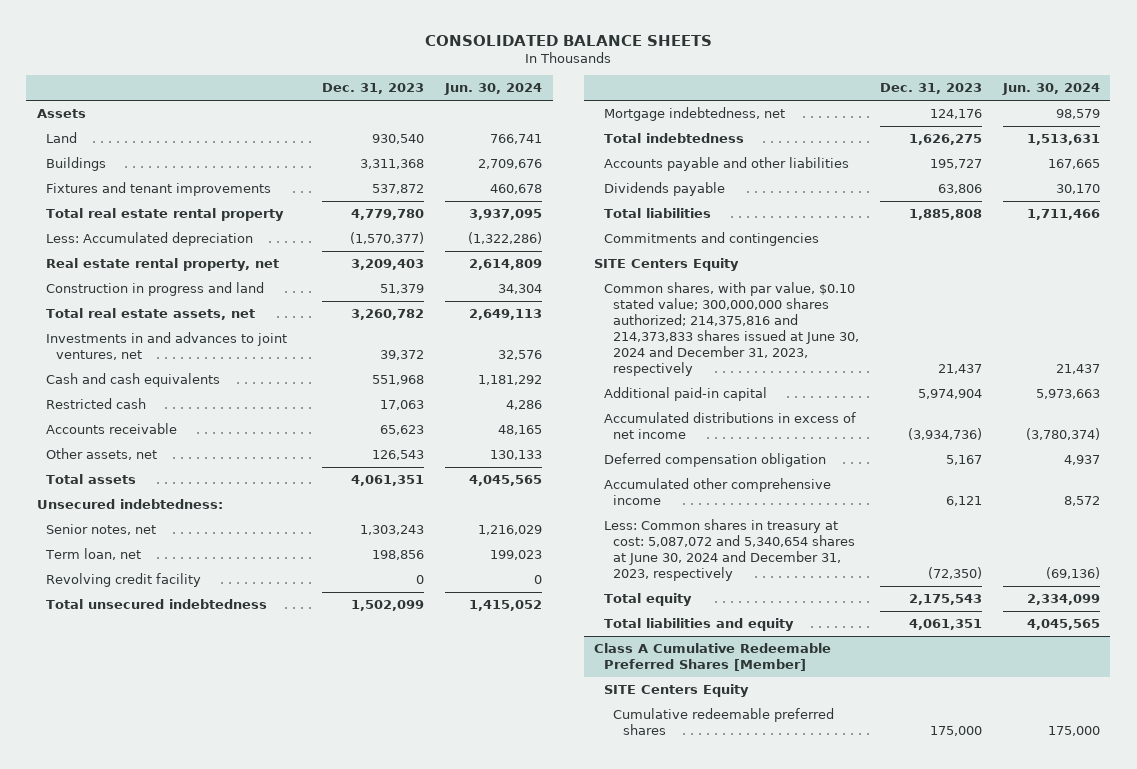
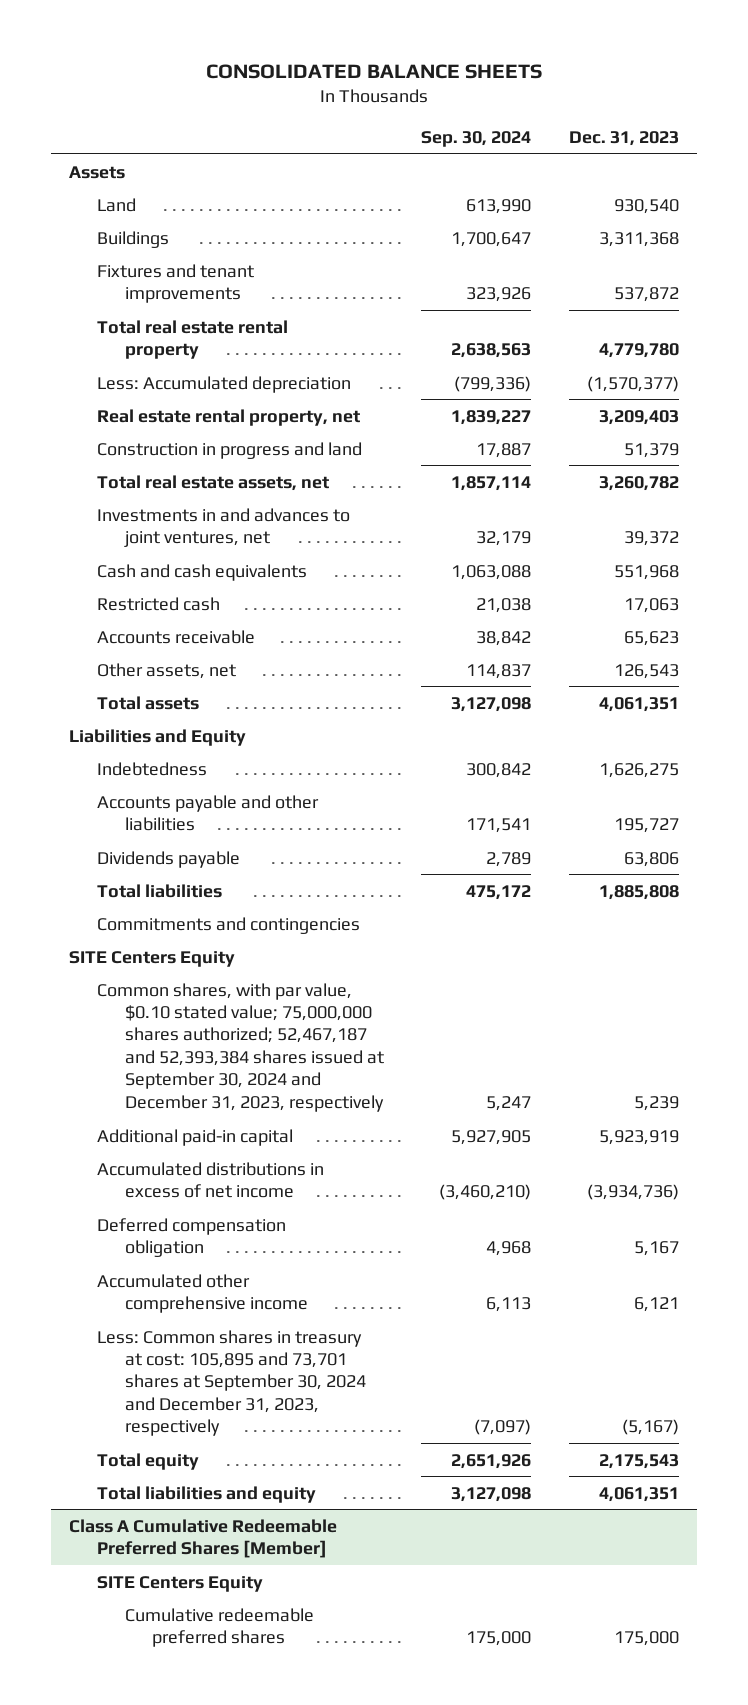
- | Dec. 31, 2023 | Jun. 30, 2024
+ | Sep. 30, 2024 | Dec. 31, 2023
- Unsecured indebtedness:
- Senior notes, net | 1,303,243 | 1,216,029
- Term loan, net | 198,856 | 199,023
- Revolving credit facility | 0 | 0
- Total unsecured indebtedness | 1,502,099 | 1,415,052
- Mortgage indebtedness, net | 124,176 | 98,579
- Total indebtedness | 1,626,275 | 1,513,631
+ Liabilities and Equity
+ Indebtedness | 300,842 | 1,626,275
- Common shares, with par value, $0.10 stated value; 300,000,000 shares authorized; 214,375,816 and 214,373,833 shares issued at June 30, 2024 and December 31, 2023, respectively | 21,437 | 21,437
- Additional paid-in capital | 5,974,904 | 5,973,663
+ Common shares, with par value, $0.10 stated value; 75,000,000 shares authorized; 52,467,187 and 52,393,384 shares issued at September 30, 2024 and December 31, 2023, respectively | 5,247 | 5,239
+ Additional paid-in capital | 5,927,905 | 5,923,919
- Less: Common shares in treasury at cost: 5,087,072 and 5,340,654 shares at June 30, 2024 and December 31, 2023, respectively | (72,350) | (69,136)
+ Less: Common shares in treasury at cost: 105,895 and 73,701 shares at September 30, 2024 and December 31, 2023, respectively | (7,097) | (5,167)

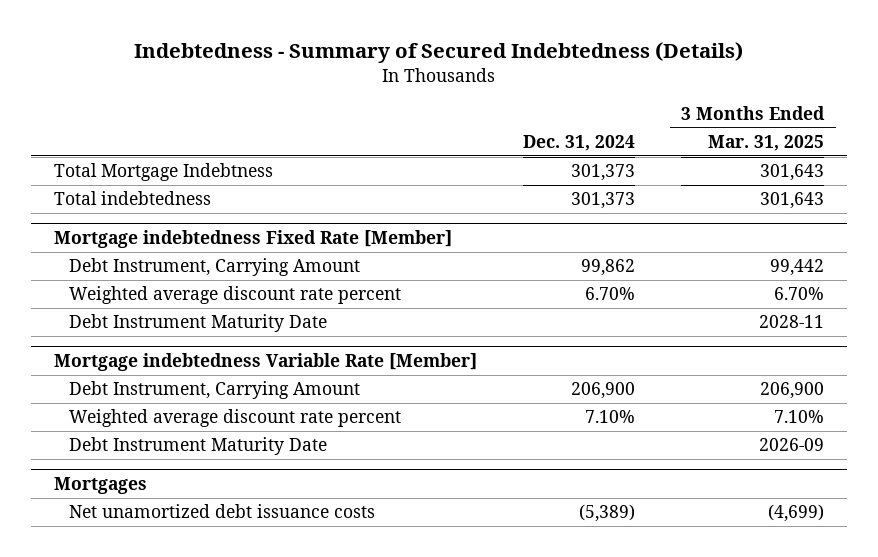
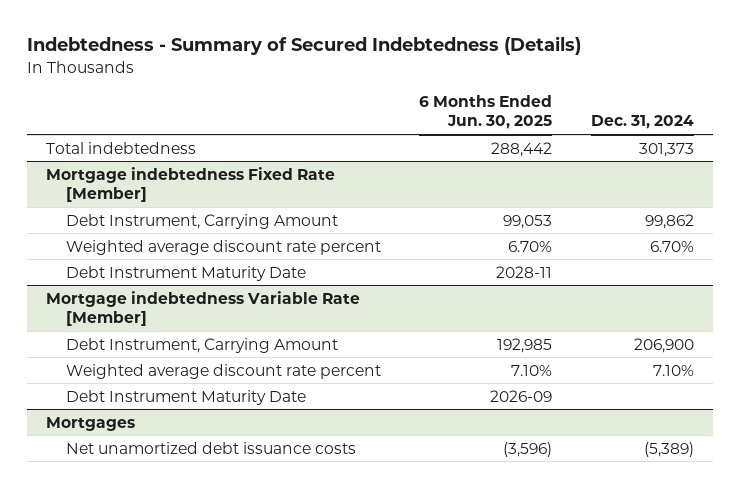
- | Dec. 31, 2024 | 3 Months Ended Mar. 31, 2025
+ | 6 Months Ended Jun. 30, 2025 | Dec. 31, 2024
- Total Mortgage Indebtness | 301,373 | 301,643

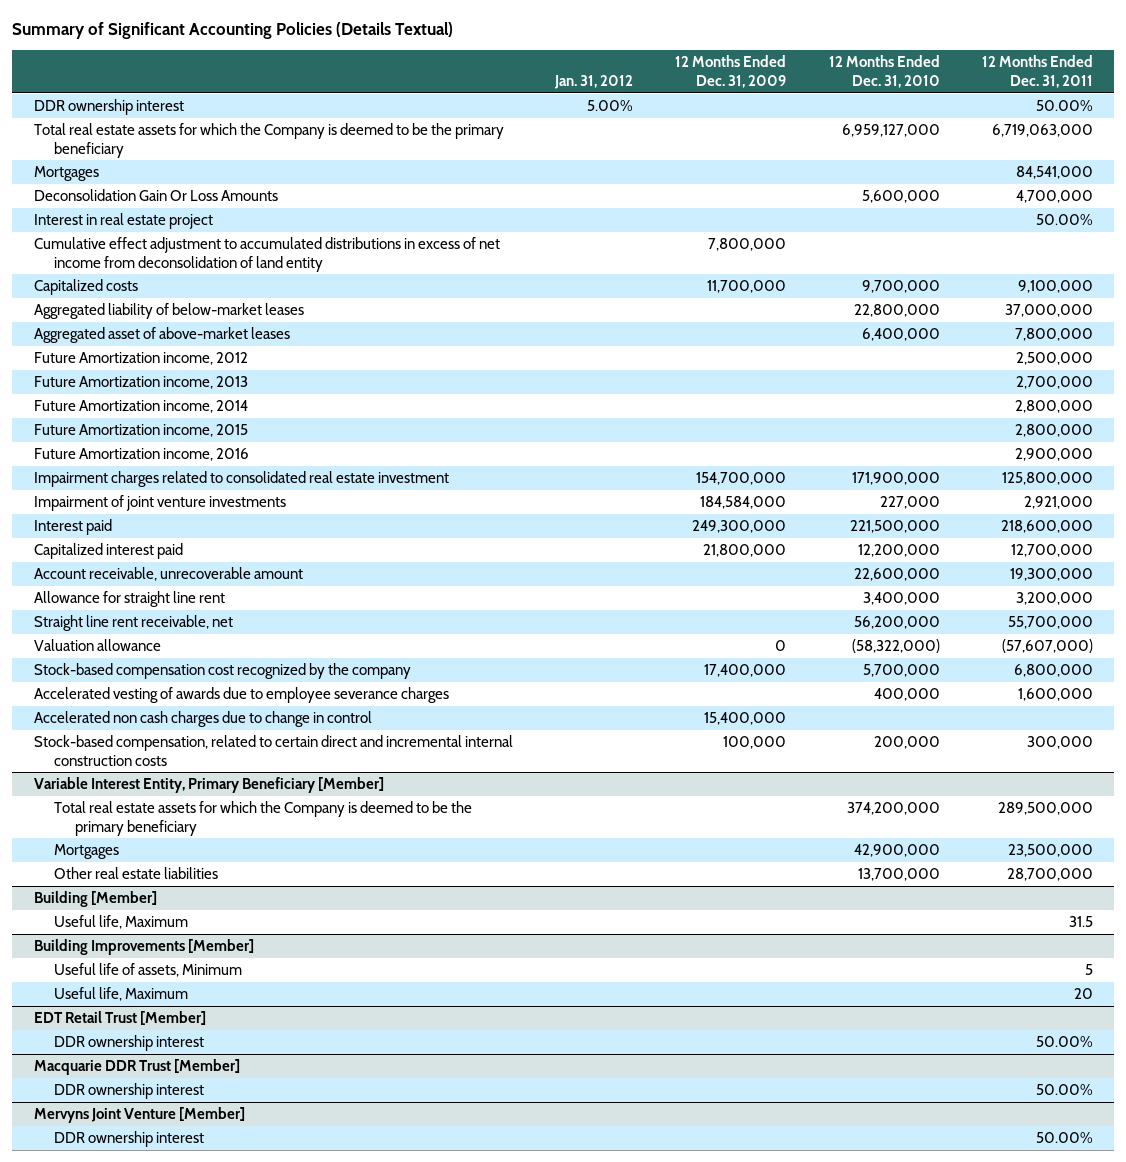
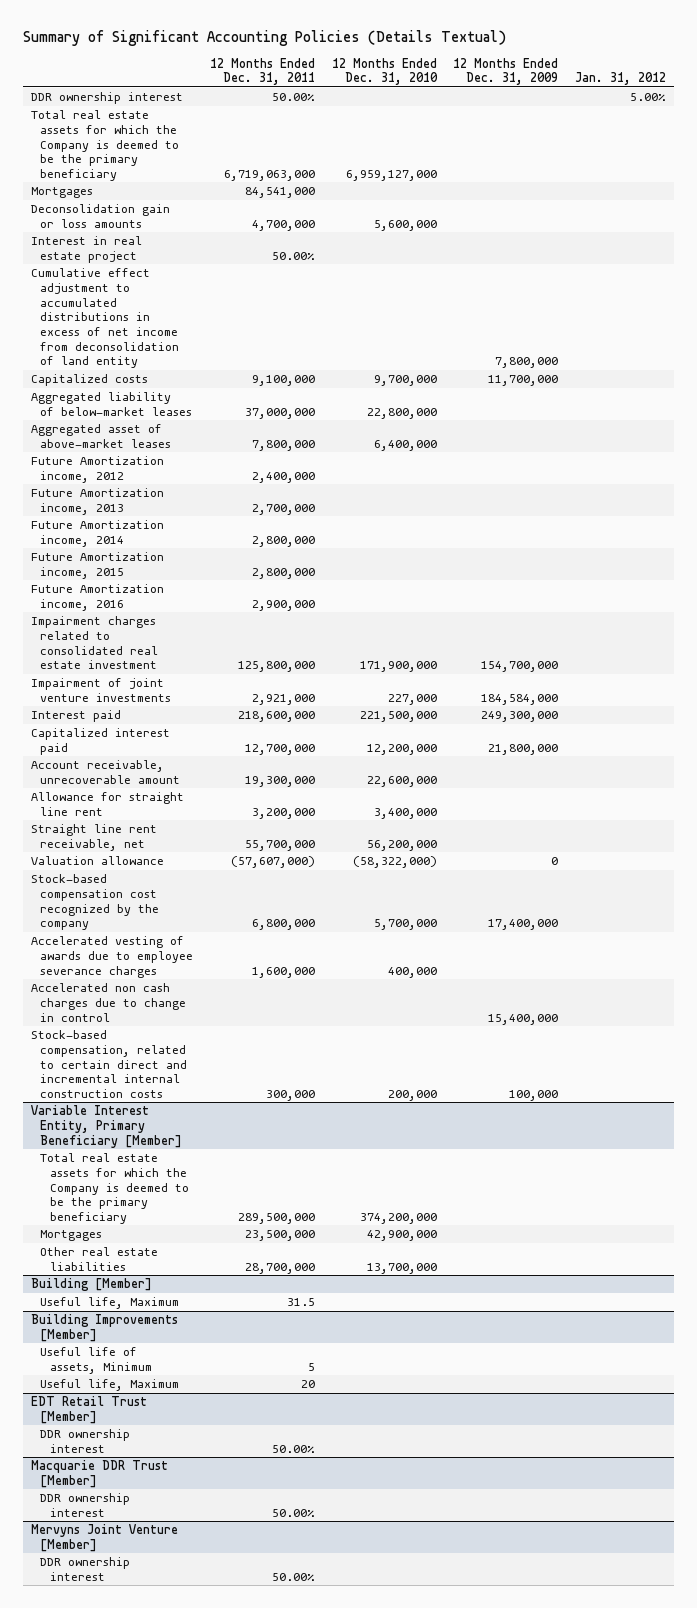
- | Jan. 31, 2012 | 12 Months Ended Dec. 31, 2009 | 12 Months Ended Dec. 31, 2010 | 12 Months Ended Dec. 31, 2011
+ | 12 Months Ended Dec. 31, 2011 | 12 Months Ended Dec. 31, 2010 | 12 Months Ended Dec. 31, 2009 | Jan. 31, 2012
- Deconsolidation Gain Or Loss Amounts | | | 5,600,000 | 4,700,000
+ Deconsolidation gain or loss amounts | 4,700,000 | 5,600,000 | |
- Future Amortization income, 2012 | | | | 2,500,000
+ Future Amortization income, 2012 | 2,400,000 | | |

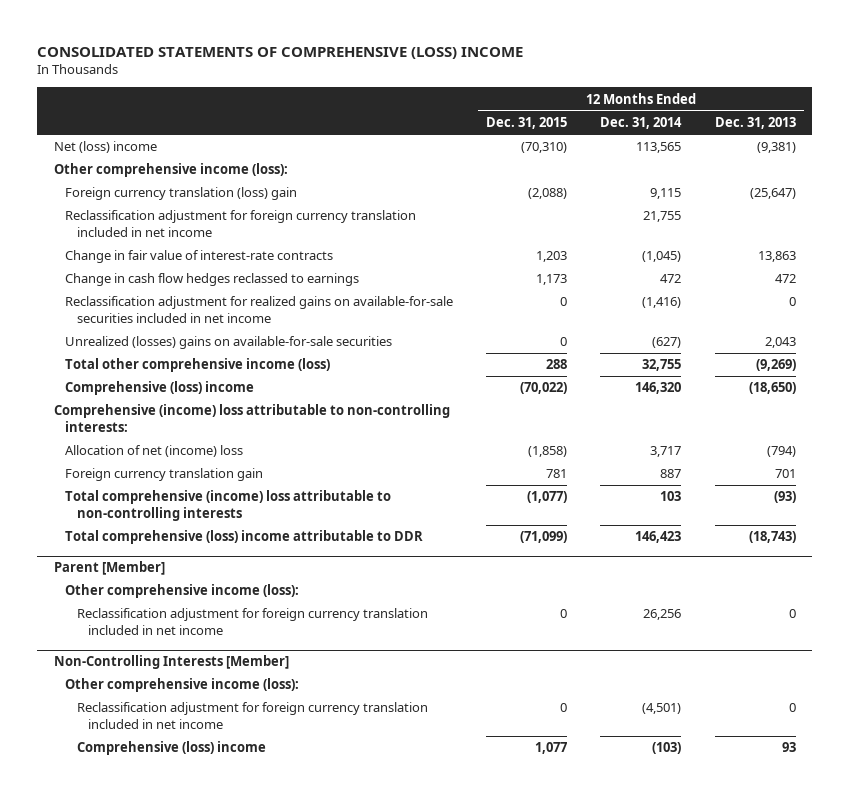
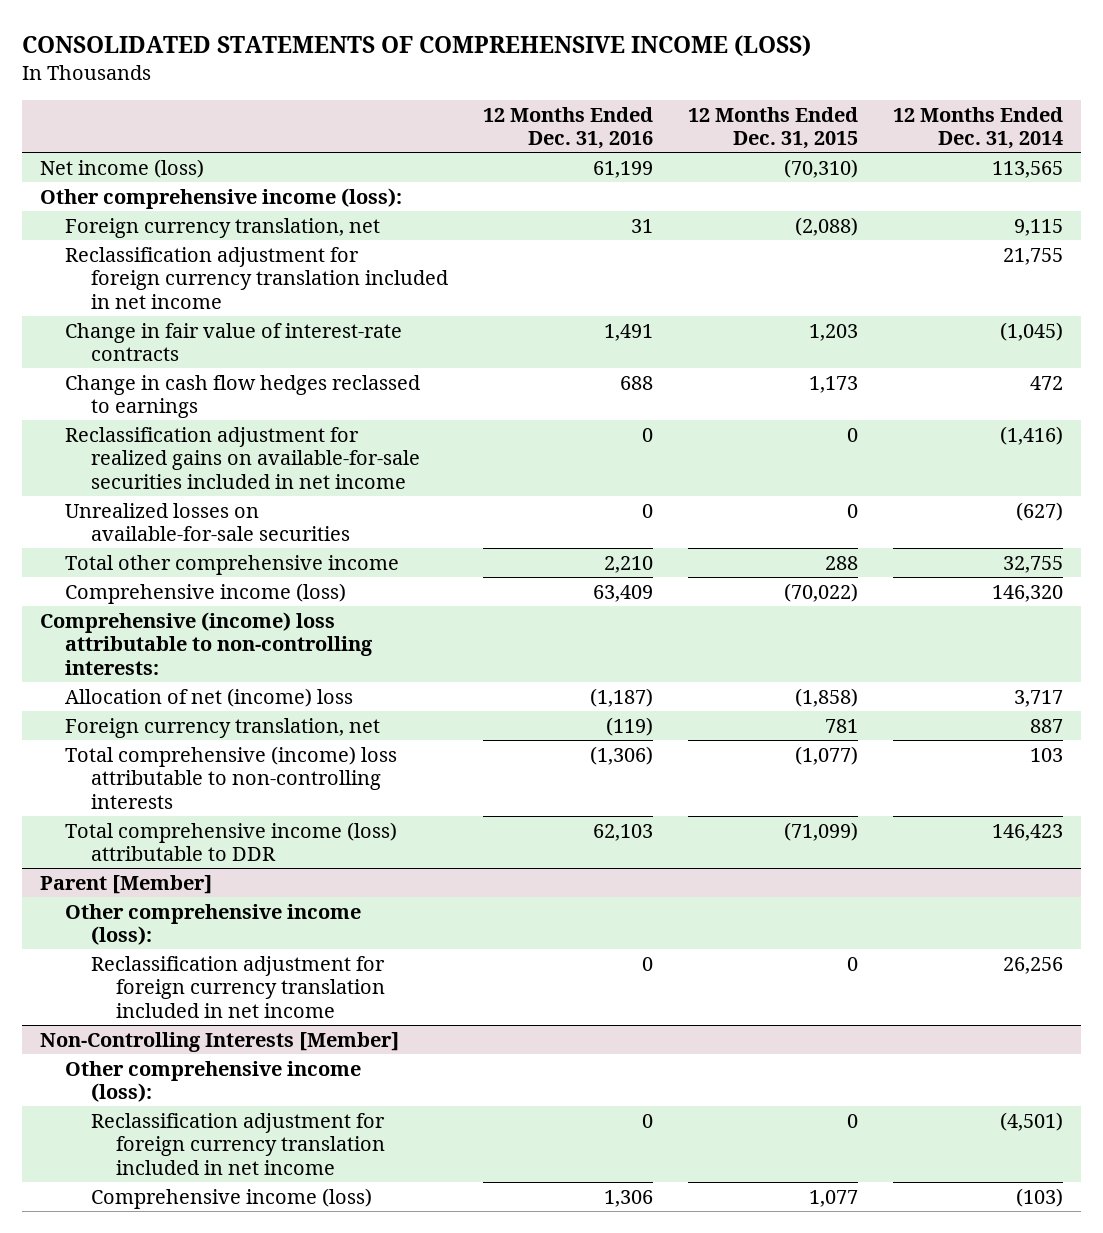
- CONSOLIDATED STATEMENTS OF COMPREHENSIVE (LOSS) INCOME
+ CONSOLIDATED STATEMENTS OF COMPREHENSIVE INCOME (LOSS)
- | 12 Months Ended Dec. 31, 2015 | 12 Months Ended Dec. 31, 2014 | 12 Months Ended Dec. 31, 2013
+ | 12 Months Ended Dec. 31, 2016 | 12 Months Ended Dec. 31, 2015 | 12 Months Ended Dec. 31, 2014
- Net (loss) income | (70,310) | 113,565 | (9,381)
+ Net income (loss) | 61,199 | (70,310) | 113,565
- Foreign currency translation (loss) gain | (2,088) | 9,115 | (25,647)
+ Foreign currency translation, net | 31 | (2,088) | 9,115
- Unrealized (losses) gains on available-for-sale securities | 0 | (627) | 2,043
- Total other comprehensive income (loss) | 288 | 32,755 | (9,269)
- Comprehensive (loss) income | (70,022) | 146,320 | (18,650)
+ Unrealized losses on available-for-sale securities | 0 | 0 | (627)
+ Total other comprehensive income | 2,210 | 288 | 32,755
+ Comprehensive income (loss) | 63,409 | (70,022) | 146,320
- Foreign currency translation gain | 781 | 887 | 701
+ Foreign currency translation, net | (119) | 781 | 887
- Total comprehensive (loss) income attributable to DDR | (71,099) | 146,423 | (18,743)
+ Total comprehensive income (loss) attributable to DDR | 62,103 | (71,099) | 146,423
@ Non-Controlling Interests [Member]
- Comprehensive (loss) income | 1,077 | (103) | 93
+ Comprehensive income (loss) | 1,306 | 1,077 | (103)

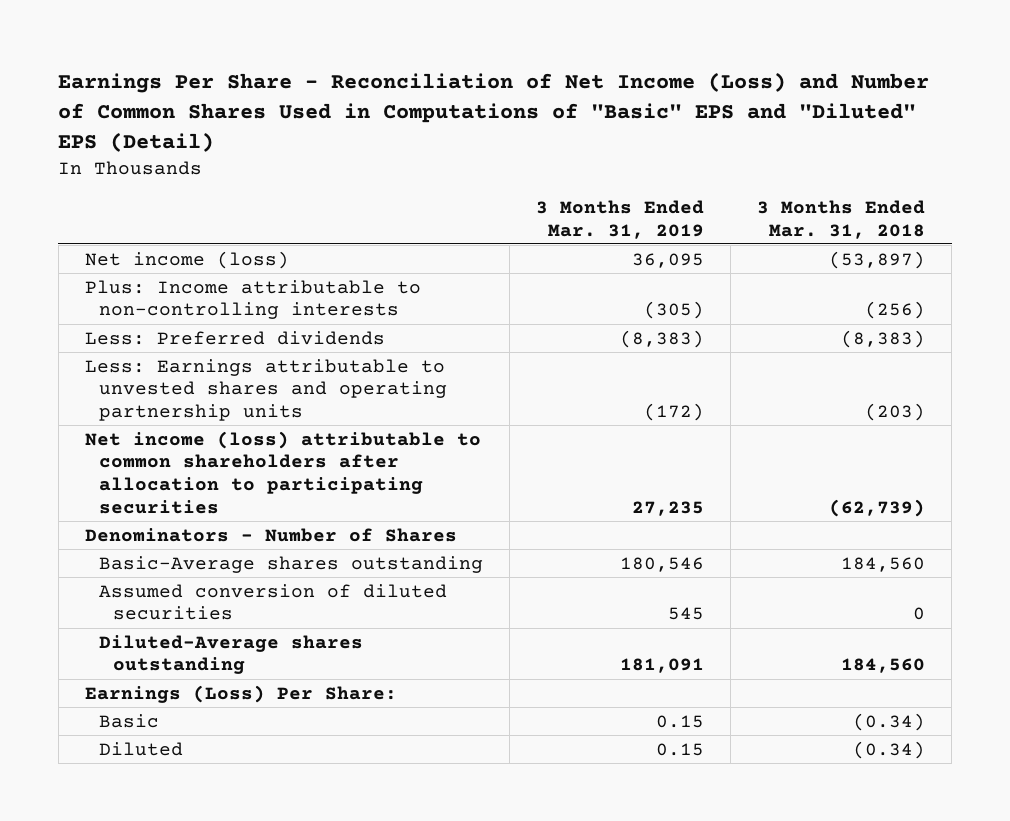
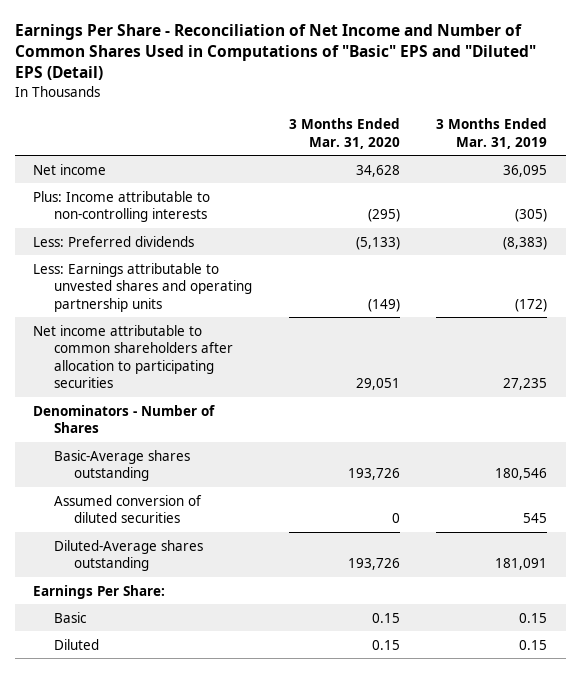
- Earnings Per Share - Reconciliation of Net Income (Loss) and Number of Common Shares Used in Computations of "Basic" EPS and "Diluted" EPS (Detail)
+ Earnings Per Share - Reconciliation of Net Income and Number of Common Shares Used in Computations of "Basic" EPS and "Diluted" EPS (Detail)
- | 3 Months Ended Mar. 31, 2019 | 3 Months Ended Mar. 31, 2018
+ | 3 Months Ended Mar. 31, 2020 | 3 Months Ended Mar. 31, 2019
- Net income (loss) | 36,095 | (53,897)
+ Net income | 34,628 | 36,095
- Net income (loss) attributable to common shareholders after allocation to participating securities | 27,235 | (62,739)
+ Net income attributable to common shareholders after allocation to participating securities | 29,051 | 27,235
- Earnings (Loss) Per Share:
+ Earnings Per Share:

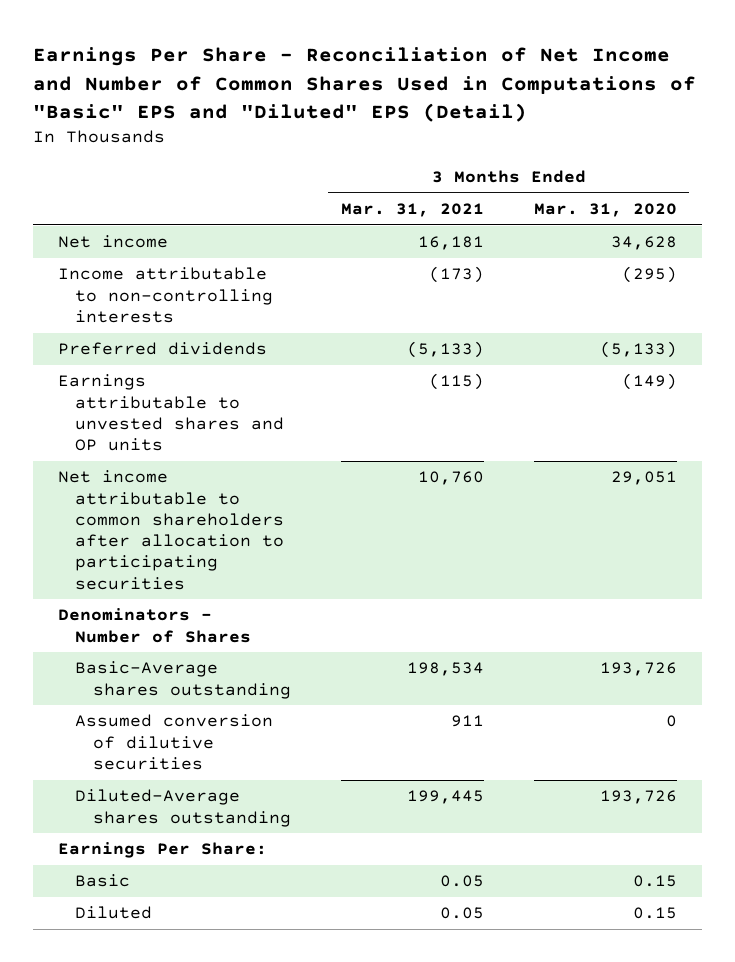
- | 3 Months Ended Mar. 31, 2020 | 3 Months Ended Mar. 31, 2019
+ | 3 Months Ended Mar. 31, 2021 | 3 Months Ended Mar. 31, 2020
- Plus: Income attributable to non-controlling interests | (295) | (305)
- Less: Preferred dividends | (5,133) | (8,383)
- Less: Earnings attributable to unvested shares and operating partnership units | (149) | (172)
+ Income attributable to non-controlling interests | (173) | (295)
+ Preferred dividends | (5,133) | (5,133)
+ Earnings attributable to unvested shares and OP units | (115) | (149)
- Assumed conversion of diluted securities | 0 | 545
+ Assumed conversion of dilutive securities | 911 | 0

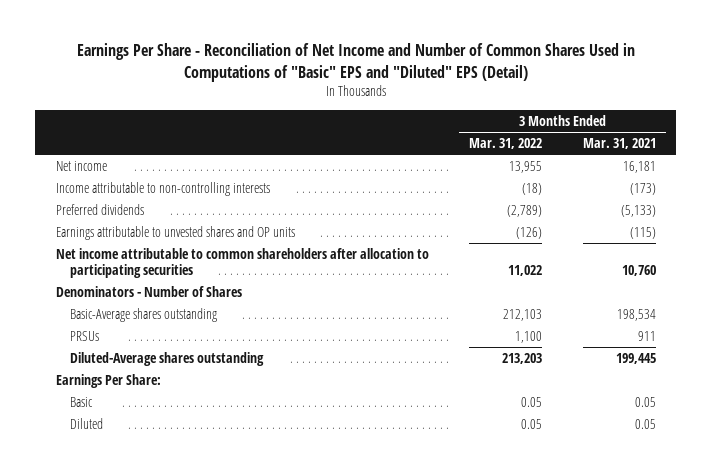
- | 3 Months Ended Mar. 31, 2021 | 3 Months Ended Mar. 31, 2020
+ | 3 Months Ended Mar. 31, 2022 | 3 Months Ended Mar. 31, 2021
- Assumed conversion of dilutive securities | 911 | 0
+ PRSUs | 1,100 | 911

